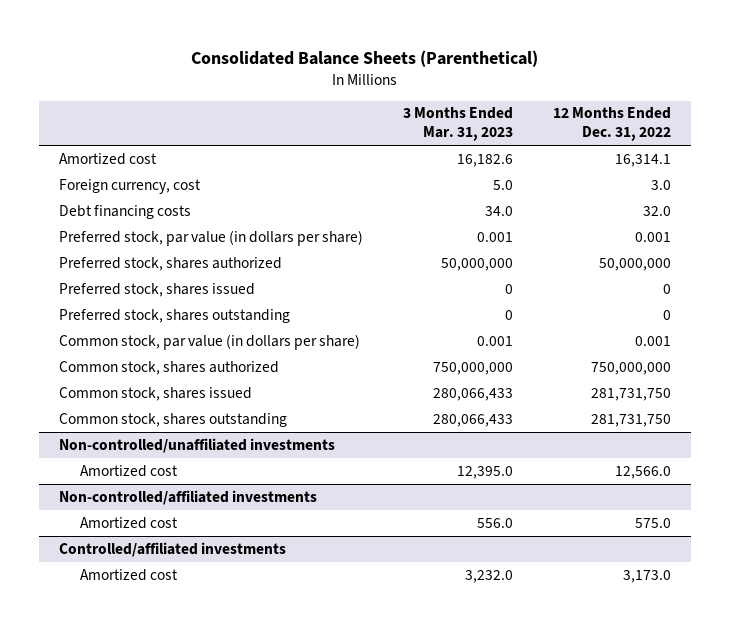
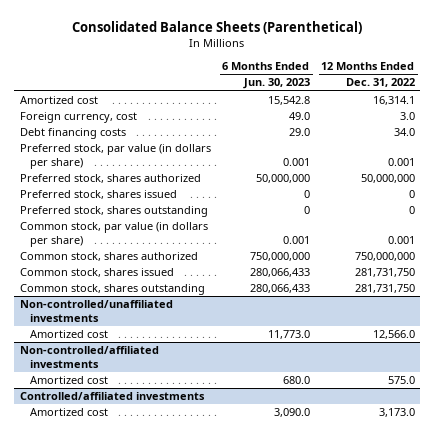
- | 3 Months Ended Mar. 31, 2023 | 12 Months Ended Dec. 31, 2022
+ | 6 Months Ended Jun. 30, 2023 | 12 Months Ended Dec. 31, 2022
- Debt financing costs | 34.0 | 32.0
+ Debt financing costs | 29.0 | 34.0

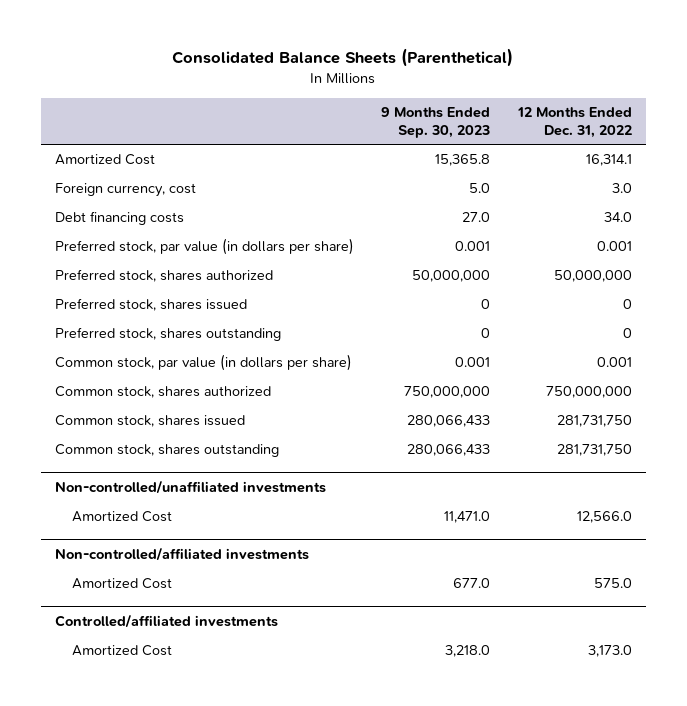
- | 6 Months Ended Jun. 30, 2023 | 12 Months Ended Dec. 31, 2022
+ | 9 Months Ended Sep. 30, 2023 | 12 Months Ended Dec. 31, 2022
- Amortized cost | 15,542.8 | 16,314.1
+ Amortized Cost | 15,365.8 | 16,314.1
@ Non-controlled/unaffiliated investments
- Amortized cost | 11,773.0 | 12,566.0
+ Amortized Cost | 11,471.0 | 12,566.0
@ Non-controlled/affiliated investments
- Amortized cost | 680.0 | 575.0
+ Amortized Cost | 677.0 | 575.0
@ Controlled/affiliated investments
- Amortized cost | 3,090.0 | 3,173.0
+ Amortized Cost | 3,218.0 | 3,173.0

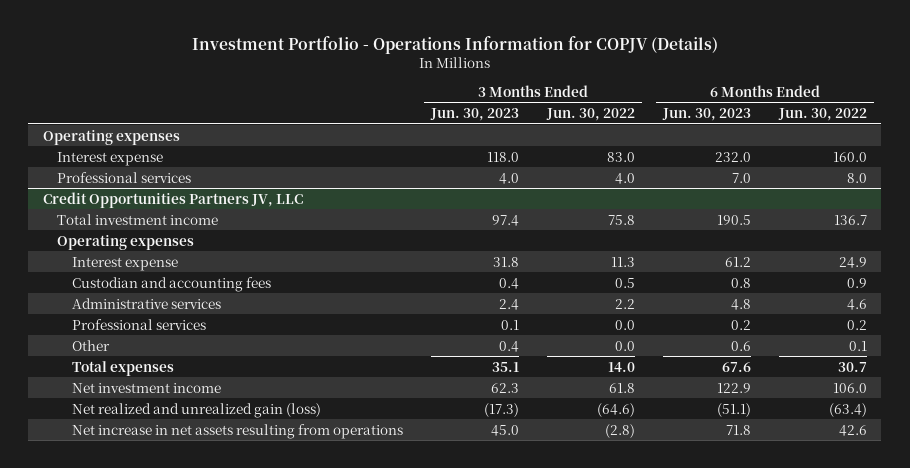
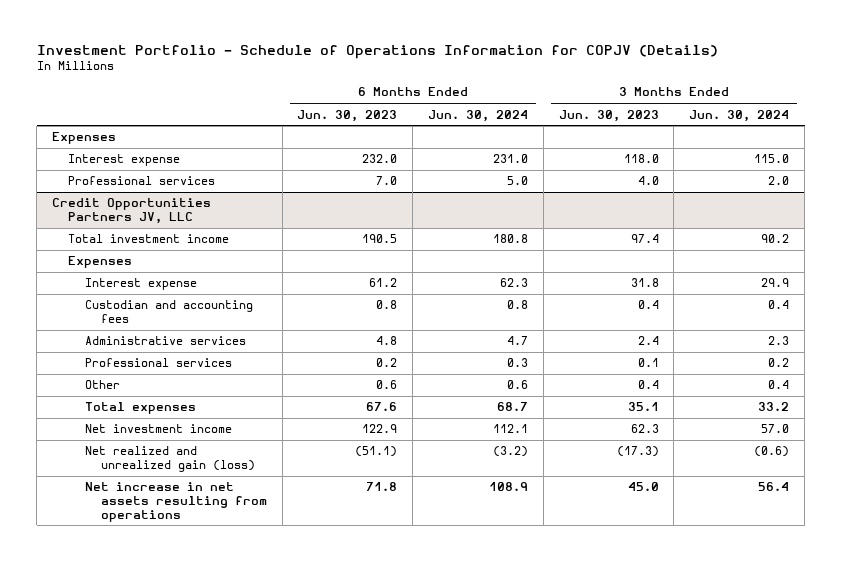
- Investment Portfolio - Operations Information for COPJV (Details)
+ Investment Portfolio - Schedule of Operations Information for COPJV (Details)
- | 3 Months Ended Jun. 30, 2023 | 3 Months Ended Jun. 30, 2022 | 6 Months Ended Jun. 30, 2023 | 6 Months Ended Jun. 30, 2022
+ | 6 Months Ended Jun. 30, 2023 | 6 Months Ended Jun. 30, 2024 | 3 Months Ended Jun. 30, 2023 | 3 Months Ended Jun. 30, 2024
- Operating expenses
+ Expenses
@ Credit Opportunities Partners JV, LLC
- Operating expenses
+ Expenses

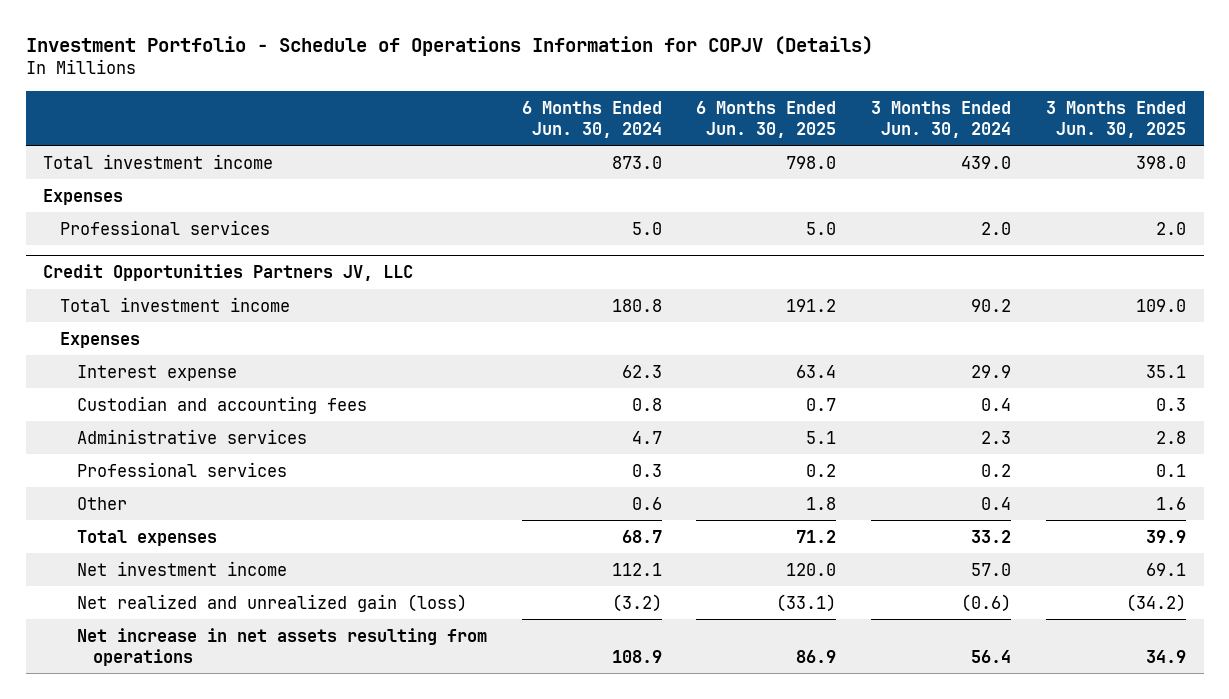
- | 6 Months Ended Jun. 30, 2023 | 6 Months Ended Jun. 30, 2024 | 3 Months Ended Jun. 30, 2023 | 3 Months Ended Jun. 30, 2024
+ | 6 Months Ended Jun. 30, 2024 | 6 Months Ended Jun. 30, 2025 | 3 Months Ended Jun. 30, 2024 | 3 Months Ended Jun. 30, 2025
+ Total investment income | 873.0 | 798.0 | 439.0 | 398.0
- Interest expense | 232.0 | 231.0 | 118.0 | 115.0

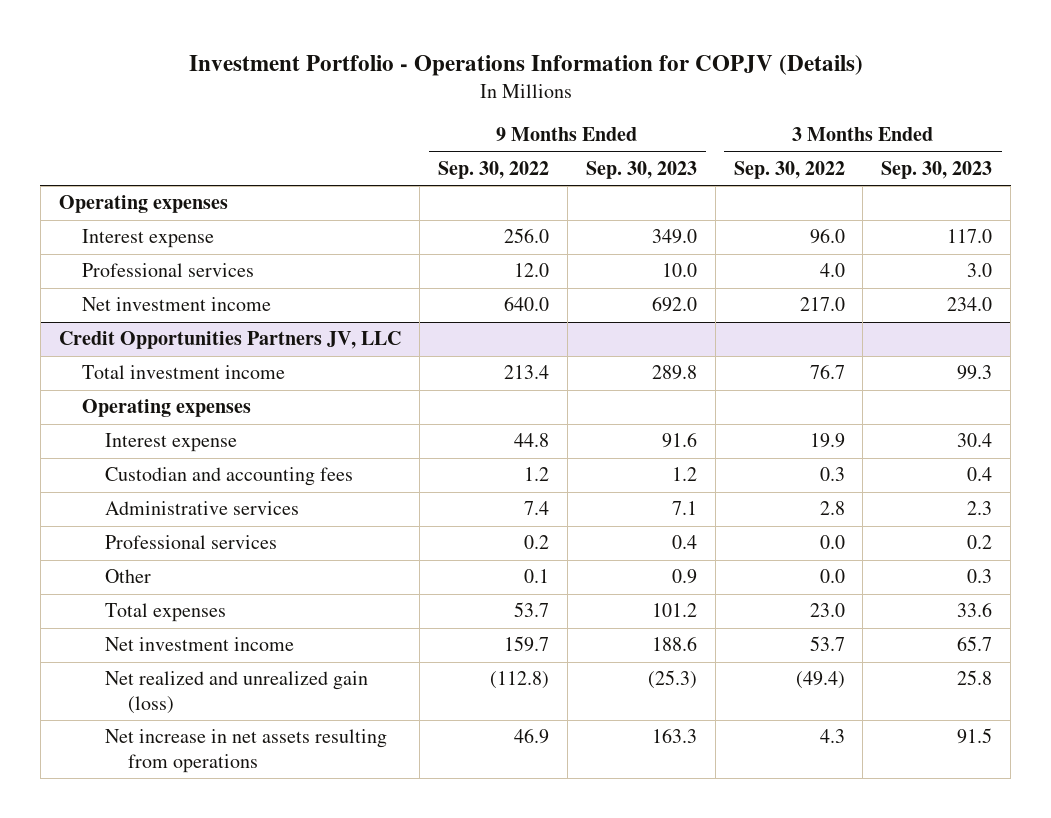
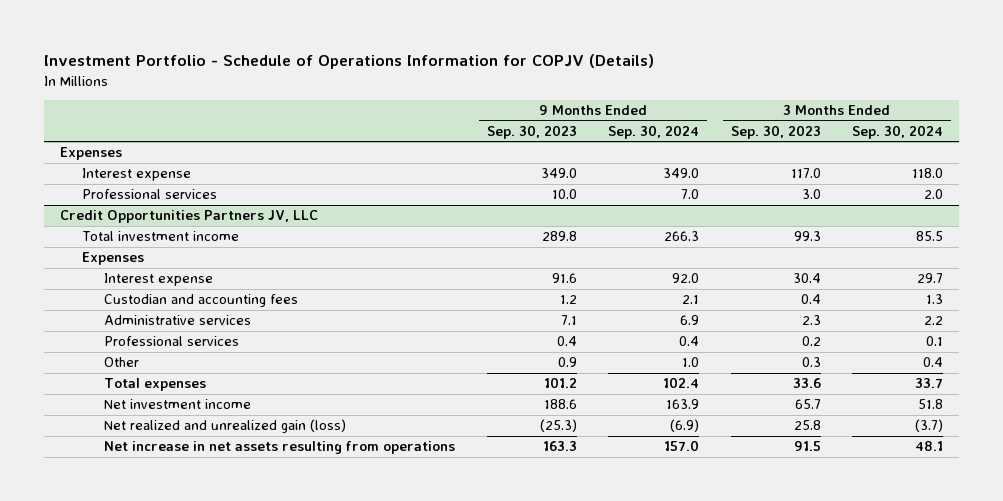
- Investment Portfolio - Operations Information for COPJV (Details)
+ Investment Portfolio - Schedule of Operations Information for COPJV (Details)
- | 9 Months Ended Sep. 30, 2022 | 9 Months Ended Sep. 30, 2023 | 3 Months Ended Sep. 30, 2022 | 3 Months Ended Sep. 30, 2023
+ | 9 Months Ended Sep. 30, 2023 | 9 Months Ended Sep. 30, 2024 | 3 Months Ended Sep. 30, 2023 | 3 Months Ended Sep. 30, 2024
- Operating expenses
+ Expenses
- Net investment income | 640.0 | 692.0 | 217.0 | 234.0
@ Credit Opportunities Partners JV, LLC
- Operating expenses
+ Expenses

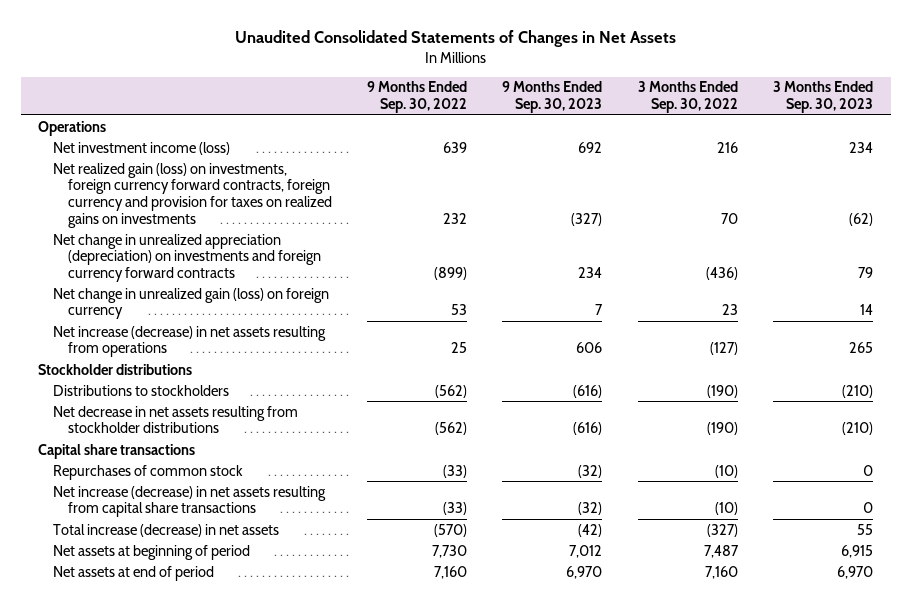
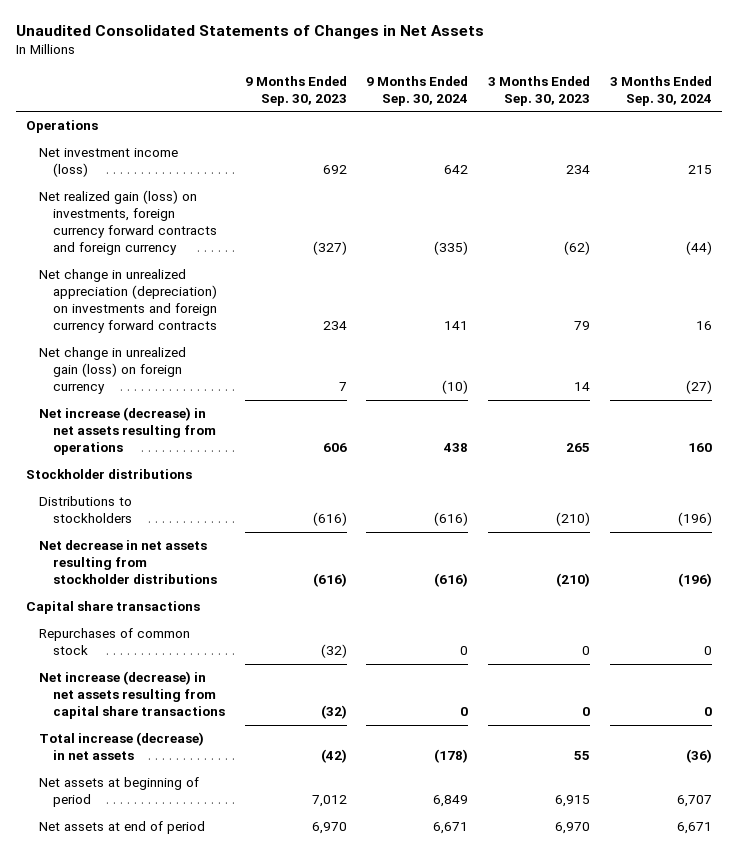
- | 9 Months Ended Sep. 30, 2022 | 9 Months Ended Sep. 30, 2023 | 3 Months Ended Sep. 30, 2022 | 3 Months Ended Sep. 30, 2023
+ | 9 Months Ended Sep. 30, 2023 | 9 Months Ended Sep. 30, 2024 | 3 Months Ended Sep. 30, 2023 | 3 Months Ended Sep. 30, 2024
- Net realized gain (loss) on investments, foreign currency forward contracts, foreign currency and provision for taxes on realized gains on investments | 232 | (327) | 70 | (62)
+ Net realized gain (loss) on investments, foreign currency forward contracts and foreign currency | (327) | (335) | (62) | (44)

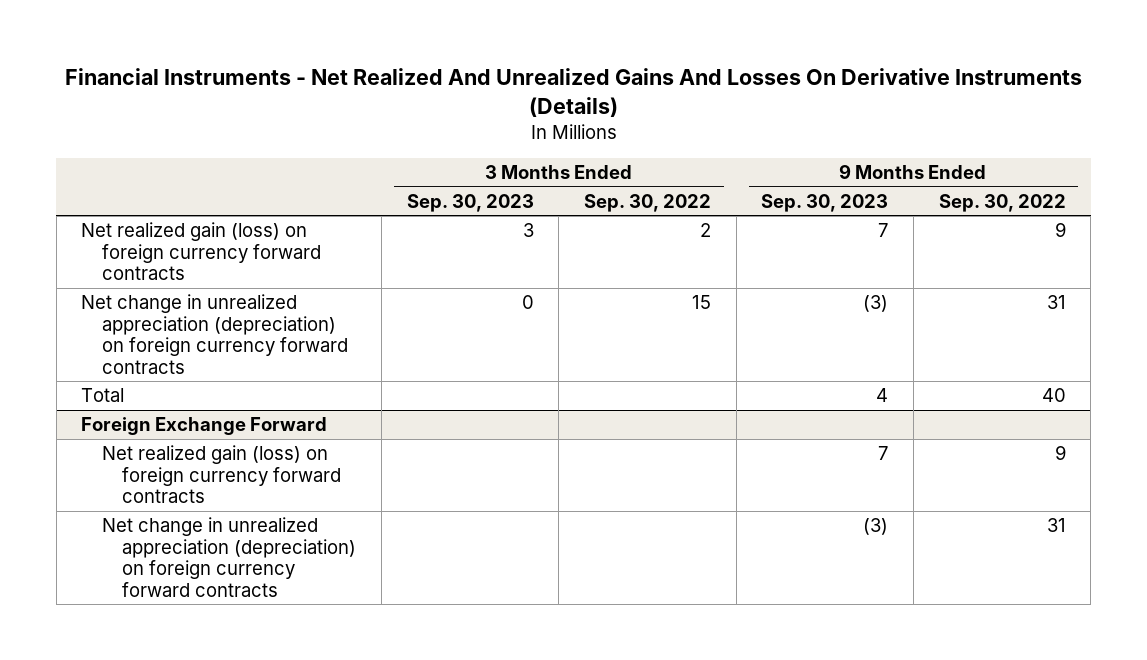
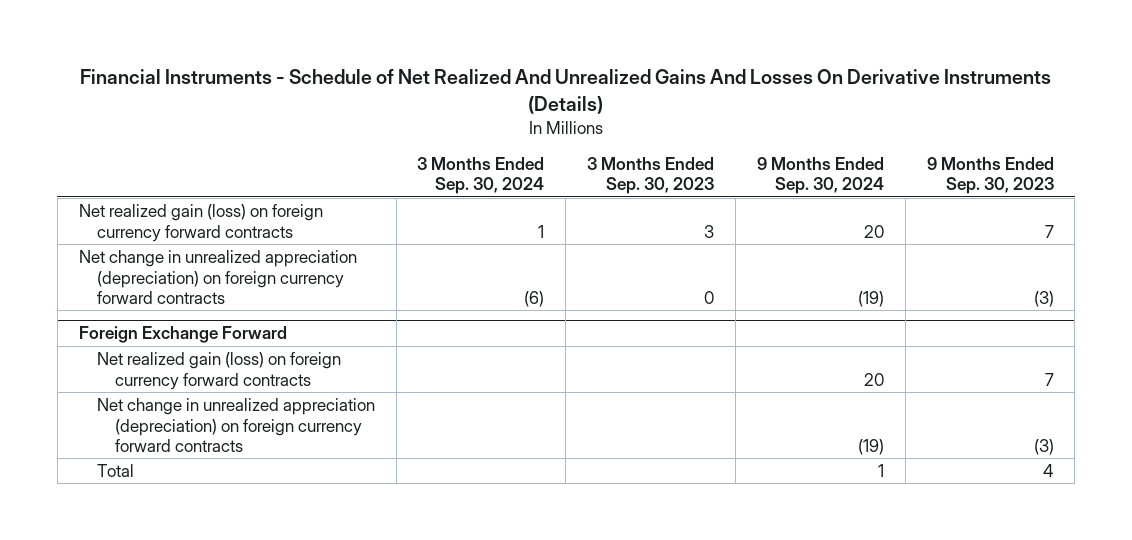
- Financial Instruments - Net Realized And Unrealized Gains And Losses On Derivative Instruments (Details)
+ Financial Instruments - Schedule of Net Realized And Unrealized Gains And Losses On Derivative Instruments (Details)
- | 3 Months Ended Sep. 30, 2023 | 3 Months Ended Sep. 30, 2022 | 9 Months Ended Sep. 30, 2023 | 9 Months Ended Sep. 30, 2022
+ | 3 Months Ended Sep. 30, 2024 | 3 Months Ended Sep. 30, 2023 | 9 Months Ended Sep. 30, 2024 | 9 Months Ended Sep. 30, 2023
- Total | | | 4 | 40
@ Foreign Exchange Forward
+ Total | | | 1 | 4

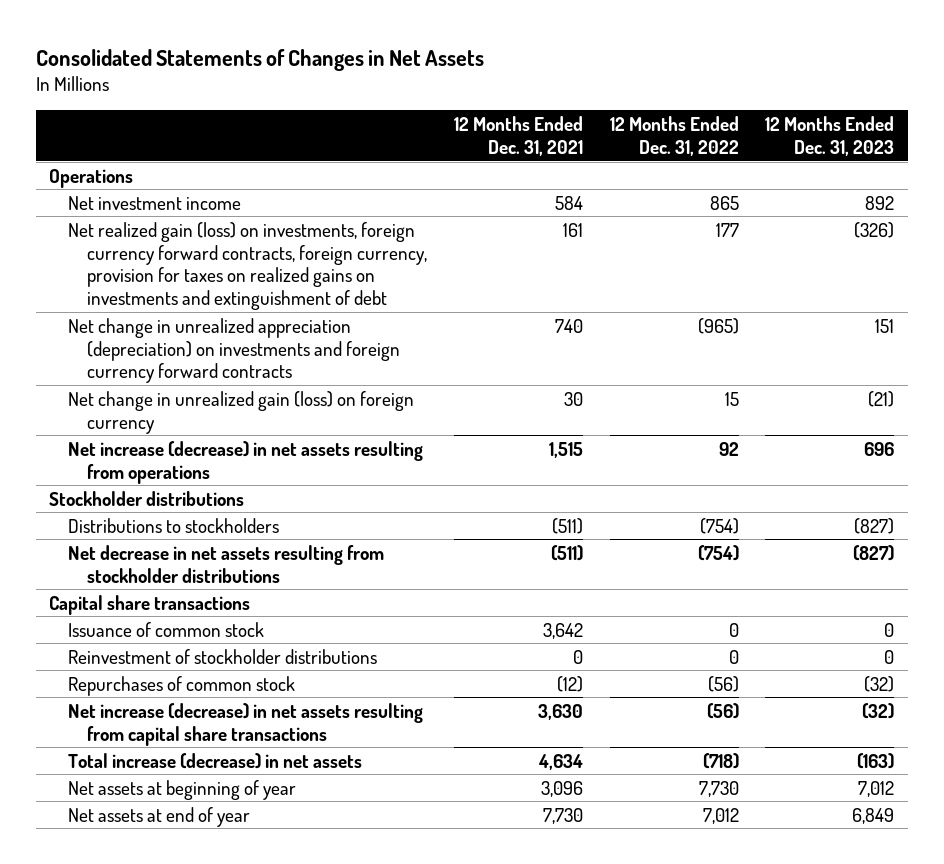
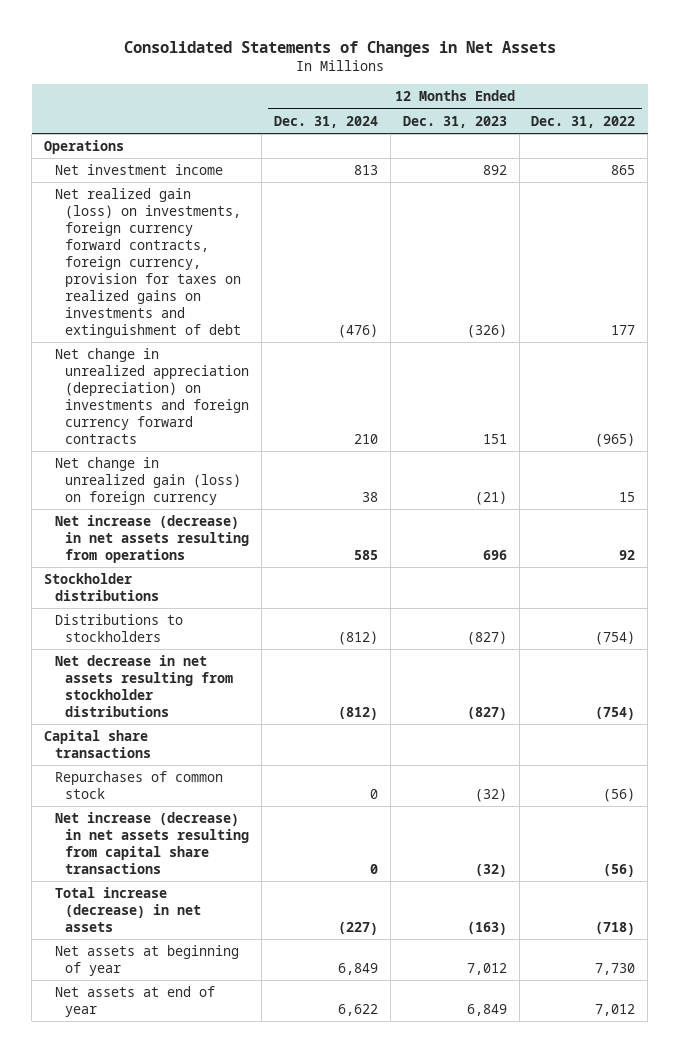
- | 12 Months Ended Dec. 31, 2021 | 12 Months Ended Dec. 31, 2022 | 12 Months Ended Dec. 31, 2023
+ | 12 Months Ended Dec. 31, 2024 | 12 Months Ended Dec. 31, 2023 | 12 Months Ended Dec. 31, 2022
- Issuance of common stock | 3,642 | 0 | 0
- Reinvestment of stockholder distributions | 0 | 0 | 0

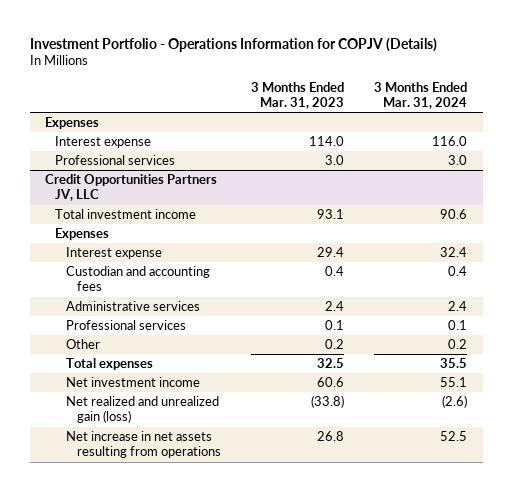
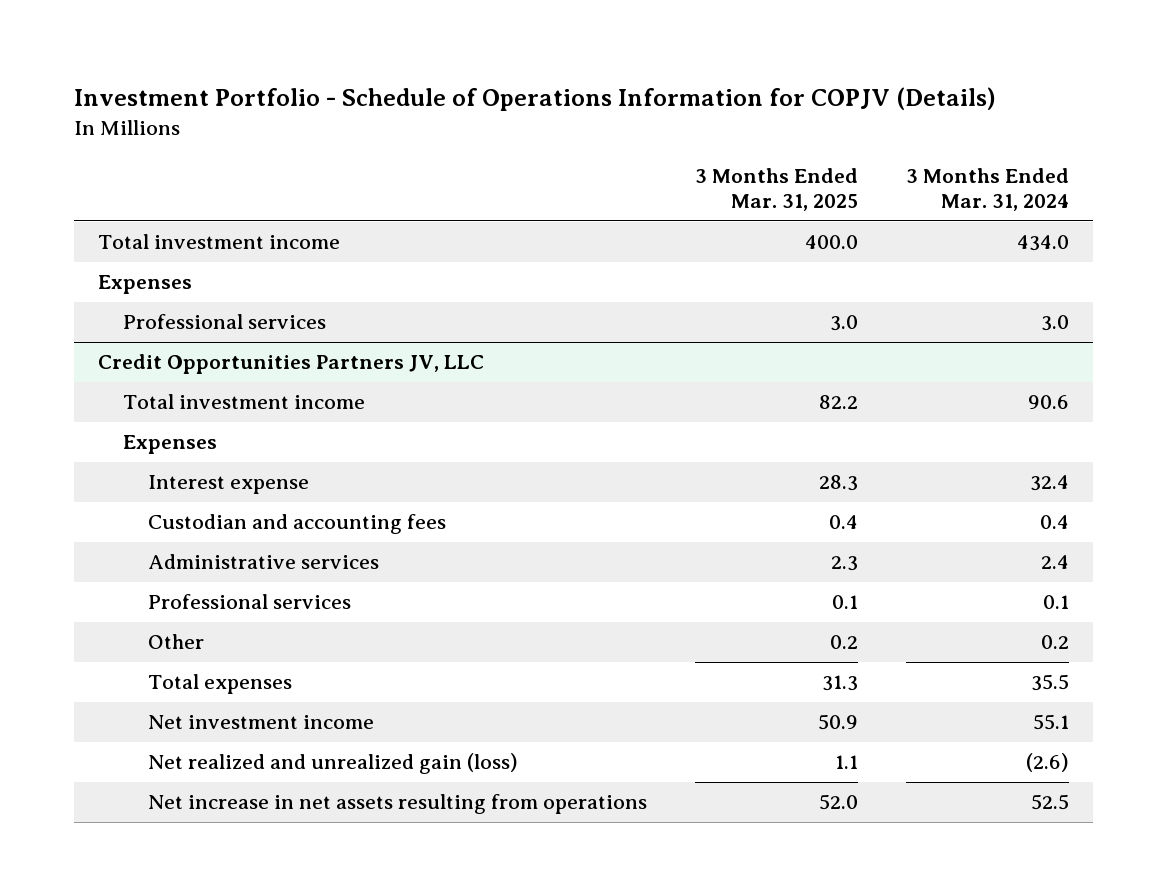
- Investment Portfolio - Operations Information for COPJV (Details)
+ Investment Portfolio - Schedule of Operations Information for COPJV (Details)
- | 3 Months Ended Mar. 31, 2023 | 3 Months Ended Mar. 31, 2024
+ | 3 Months Ended Mar. 31, 2025 | 3 Months Ended Mar. 31, 2024
+ Total investment income | 400.0 | 434.0
- Interest expense | 114.0 | 116.0

